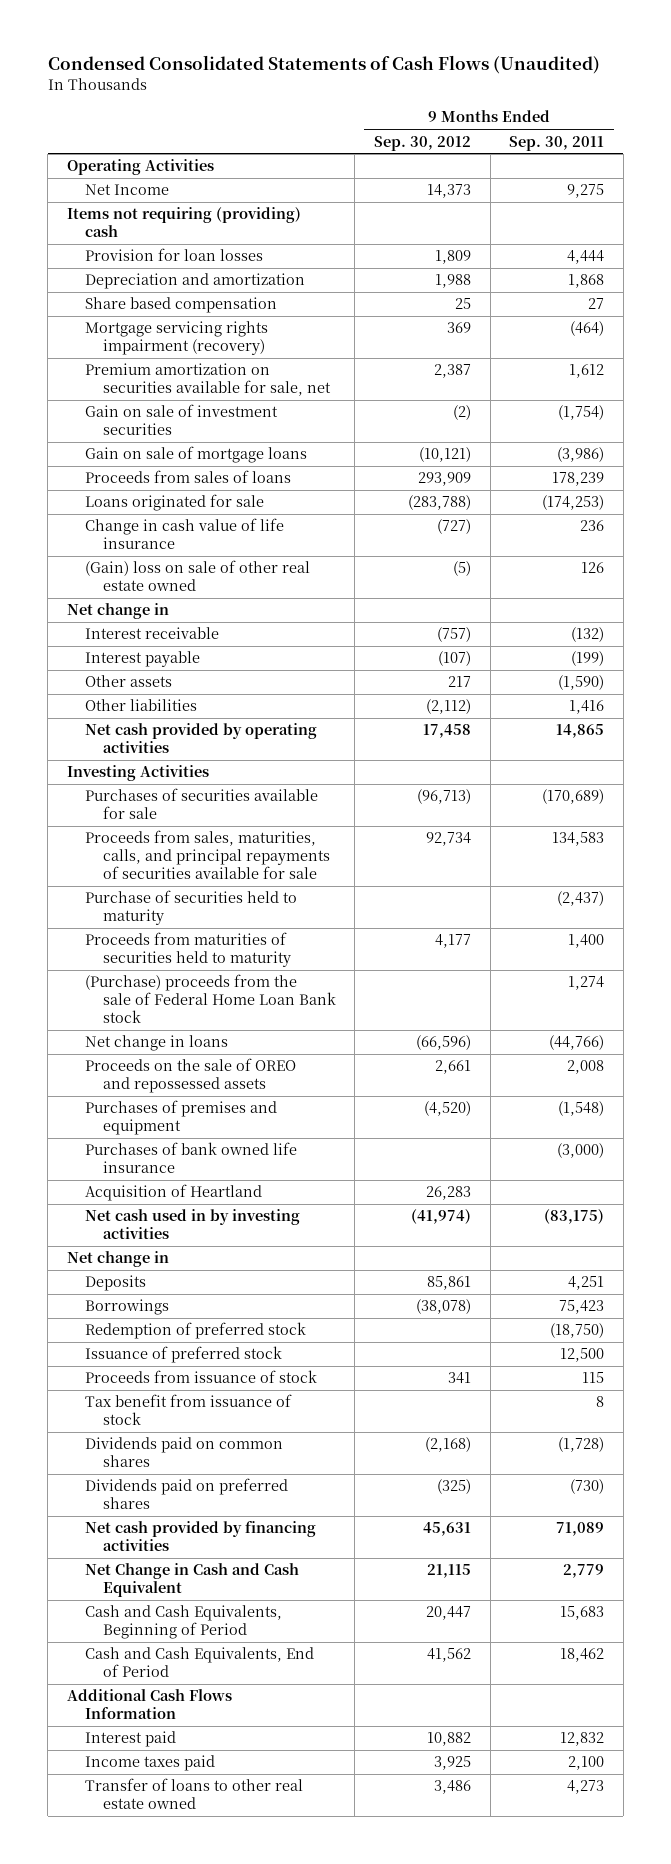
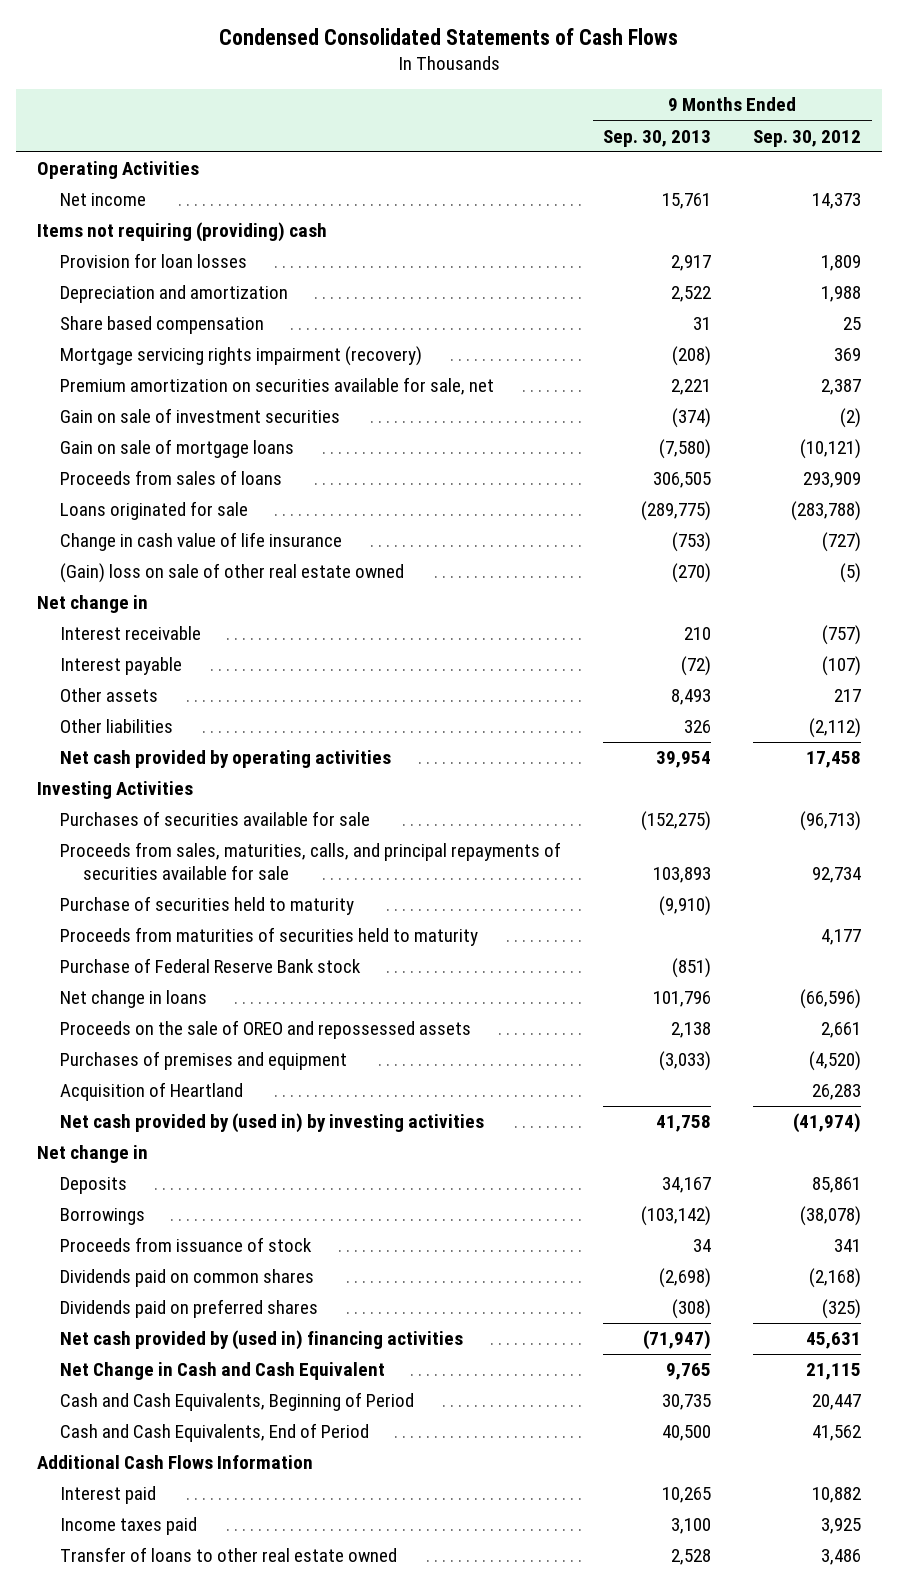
- Condensed Consolidated Statements of Cash Flows (Unaudited)
+ Condensed Consolidated Statements of Cash Flows
- | 9 Months Ended Sep. 30, 2012 | 9 Months Ended Sep. 30, 2011
+ | 9 Months Ended Sep. 30, 2013 | 9 Months Ended Sep. 30, 2012
- Net Income | 14,373 | 9,275
+ Net income | 15,761 | 14,373
- (Purchase) proceeds from the sale of Federal Home Loan Bank stock | | 1,274
+ Purchase of Federal Reserve Bank stock | (851) |
- Purchases of bank owned life insurance | | (3,000)
- Net cash used in by investing activities | (41,974) | (83,175)
+ Net cash provided by (used in) by investing activities | 41,758 | (41,974)
- Redemption of preferred stock | | (18,750)
- Issuance of preferred stock | | 12,500
- Tax benefit from issuance of stock | | 8
- Net cash provided by financing activities | 45,631 | 71,089
+ Net cash provided by (used in) financing activities | (71,947) | 45,631

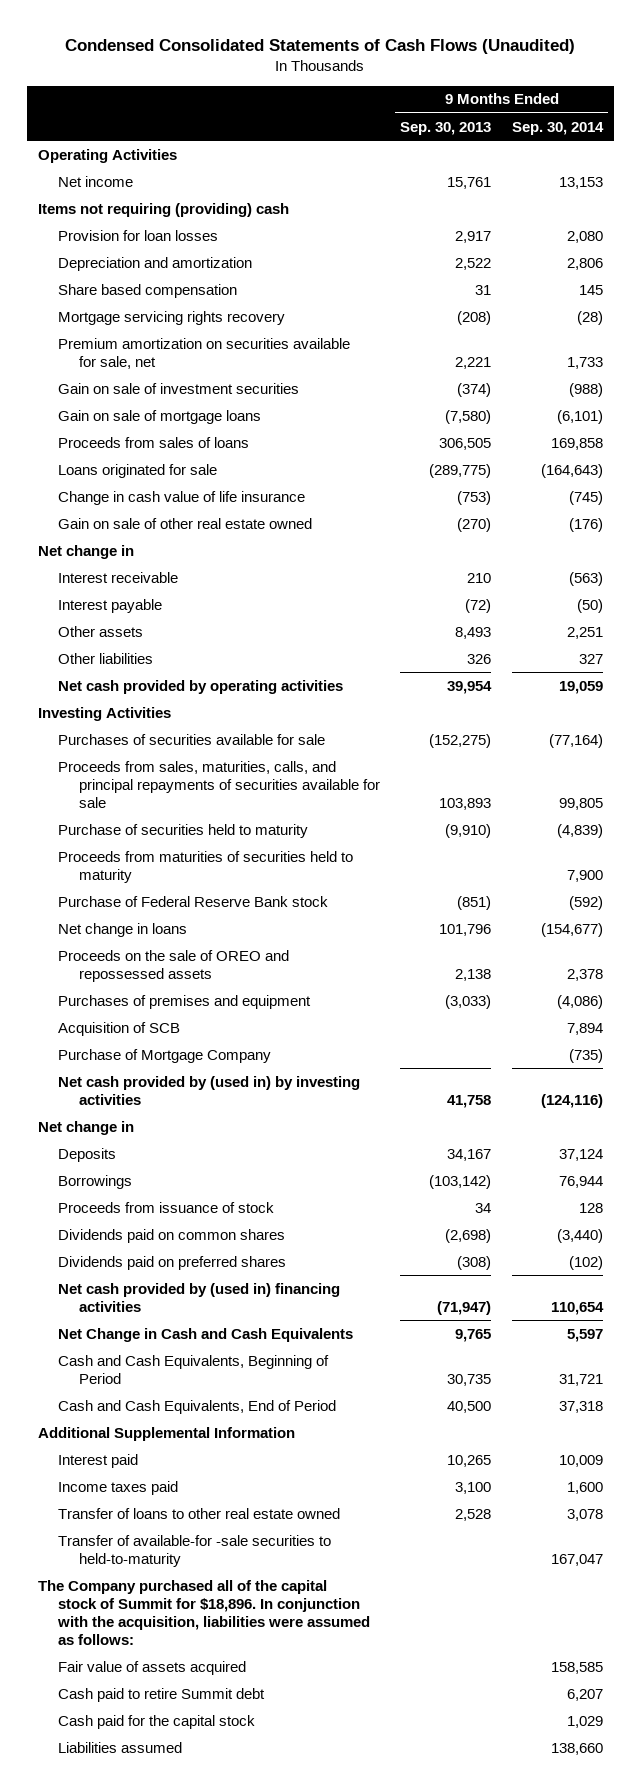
- Condensed Consolidated Statements of Cash Flows
+ Condensed Consolidated Statements of Cash Flows (Unaudited)
- | 9 Months Ended Sep. 30, 2013 | 9 Months Ended Sep. 30, 2012
+ | 9 Months Ended Sep. 30, 2013 | 9 Months Ended Sep. 30, 2014
- Mortgage servicing rights impairment (recovery) | (208) | 369
+ Mortgage servicing rights recovery | (208) | (28)
- (Gain) loss on sale of other real estate owned | (270) | (5)
+ Gain on sale of other real estate owned | (270) | (176)
- Acquisition of Heartland | | 26,283
+ Acquisition of SCB | | 7,894
+ Purchase of Mortgage Company | | (735)
- Net Change in Cash and Cash Equivalent | 9,765 | 21,115
+ Net Change in Cash and Cash Equivalents | 9,765 | 5,597
- Additional Cash Flows Information
+ Additional Supplemental Information
+ Transfer of available-for -sale securities to held-to-maturity | | 167,047
+ The Company purchased all of the capital stock of Summit for $18,896. In conjunction with the acquisition, liabilities were assumed as follows:
+ Fair value of assets acquired | | 158,585
+ Cash paid to retire Summit debt | | 6,207
+ Cash paid for the capital stock | | 1,029
+ Liabilities assumed | | 138,660

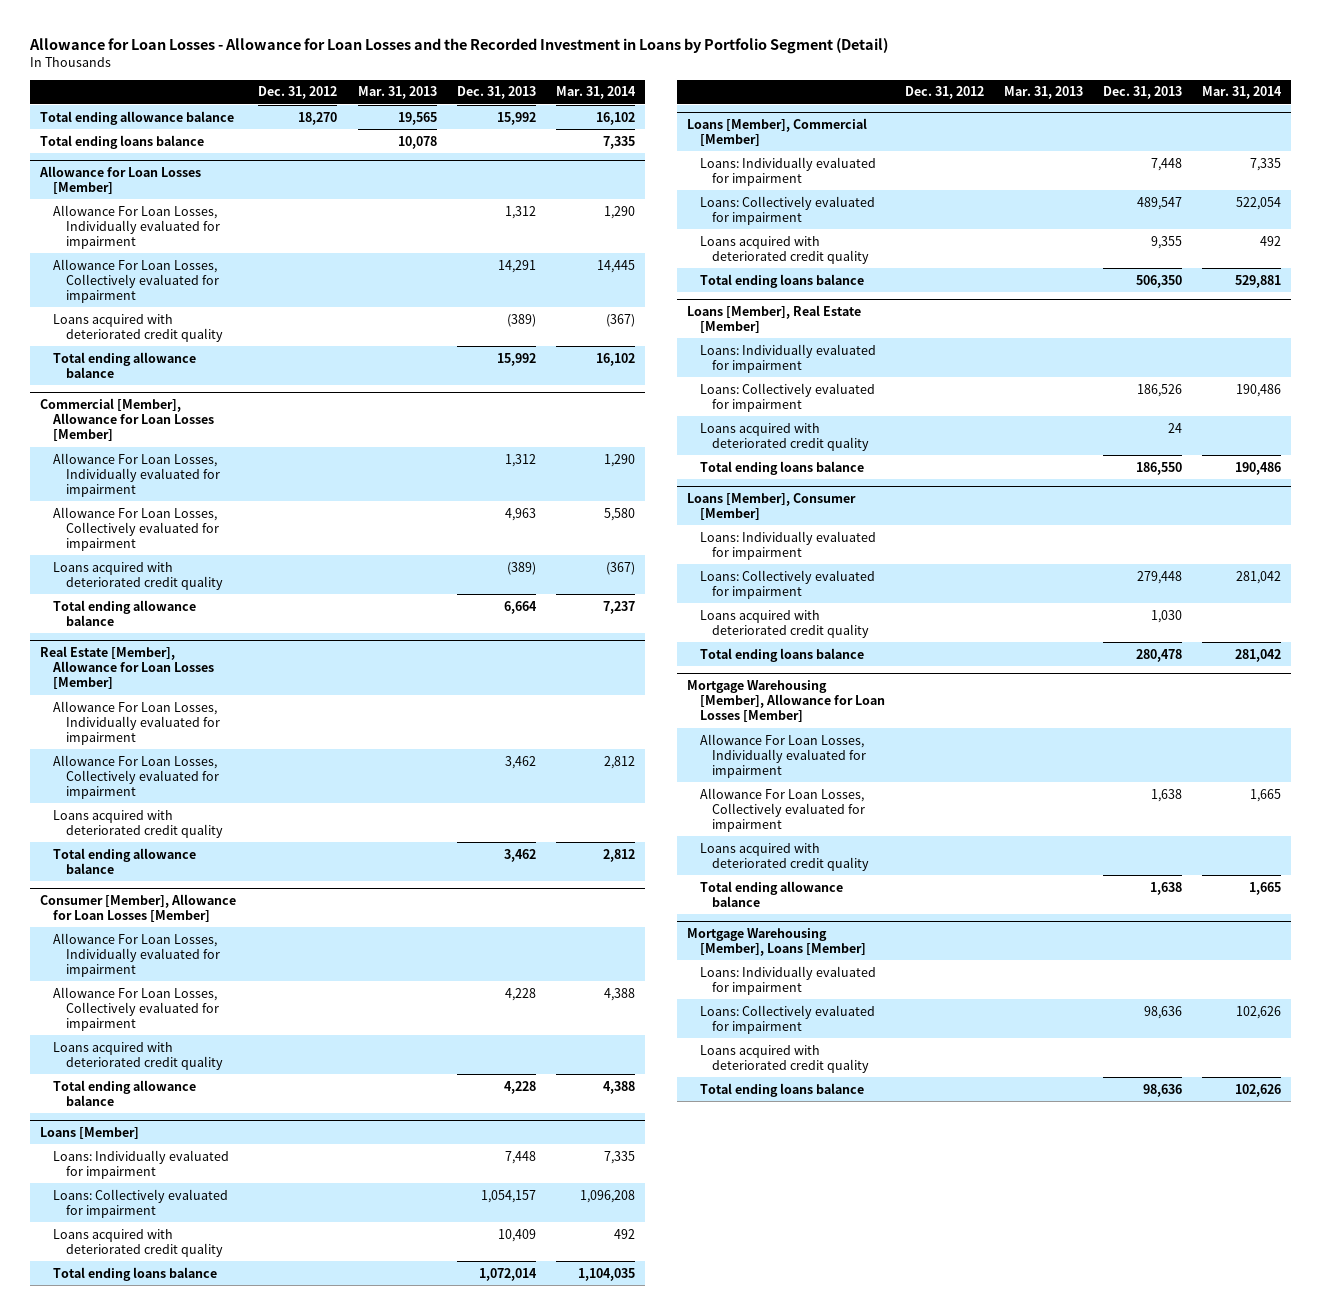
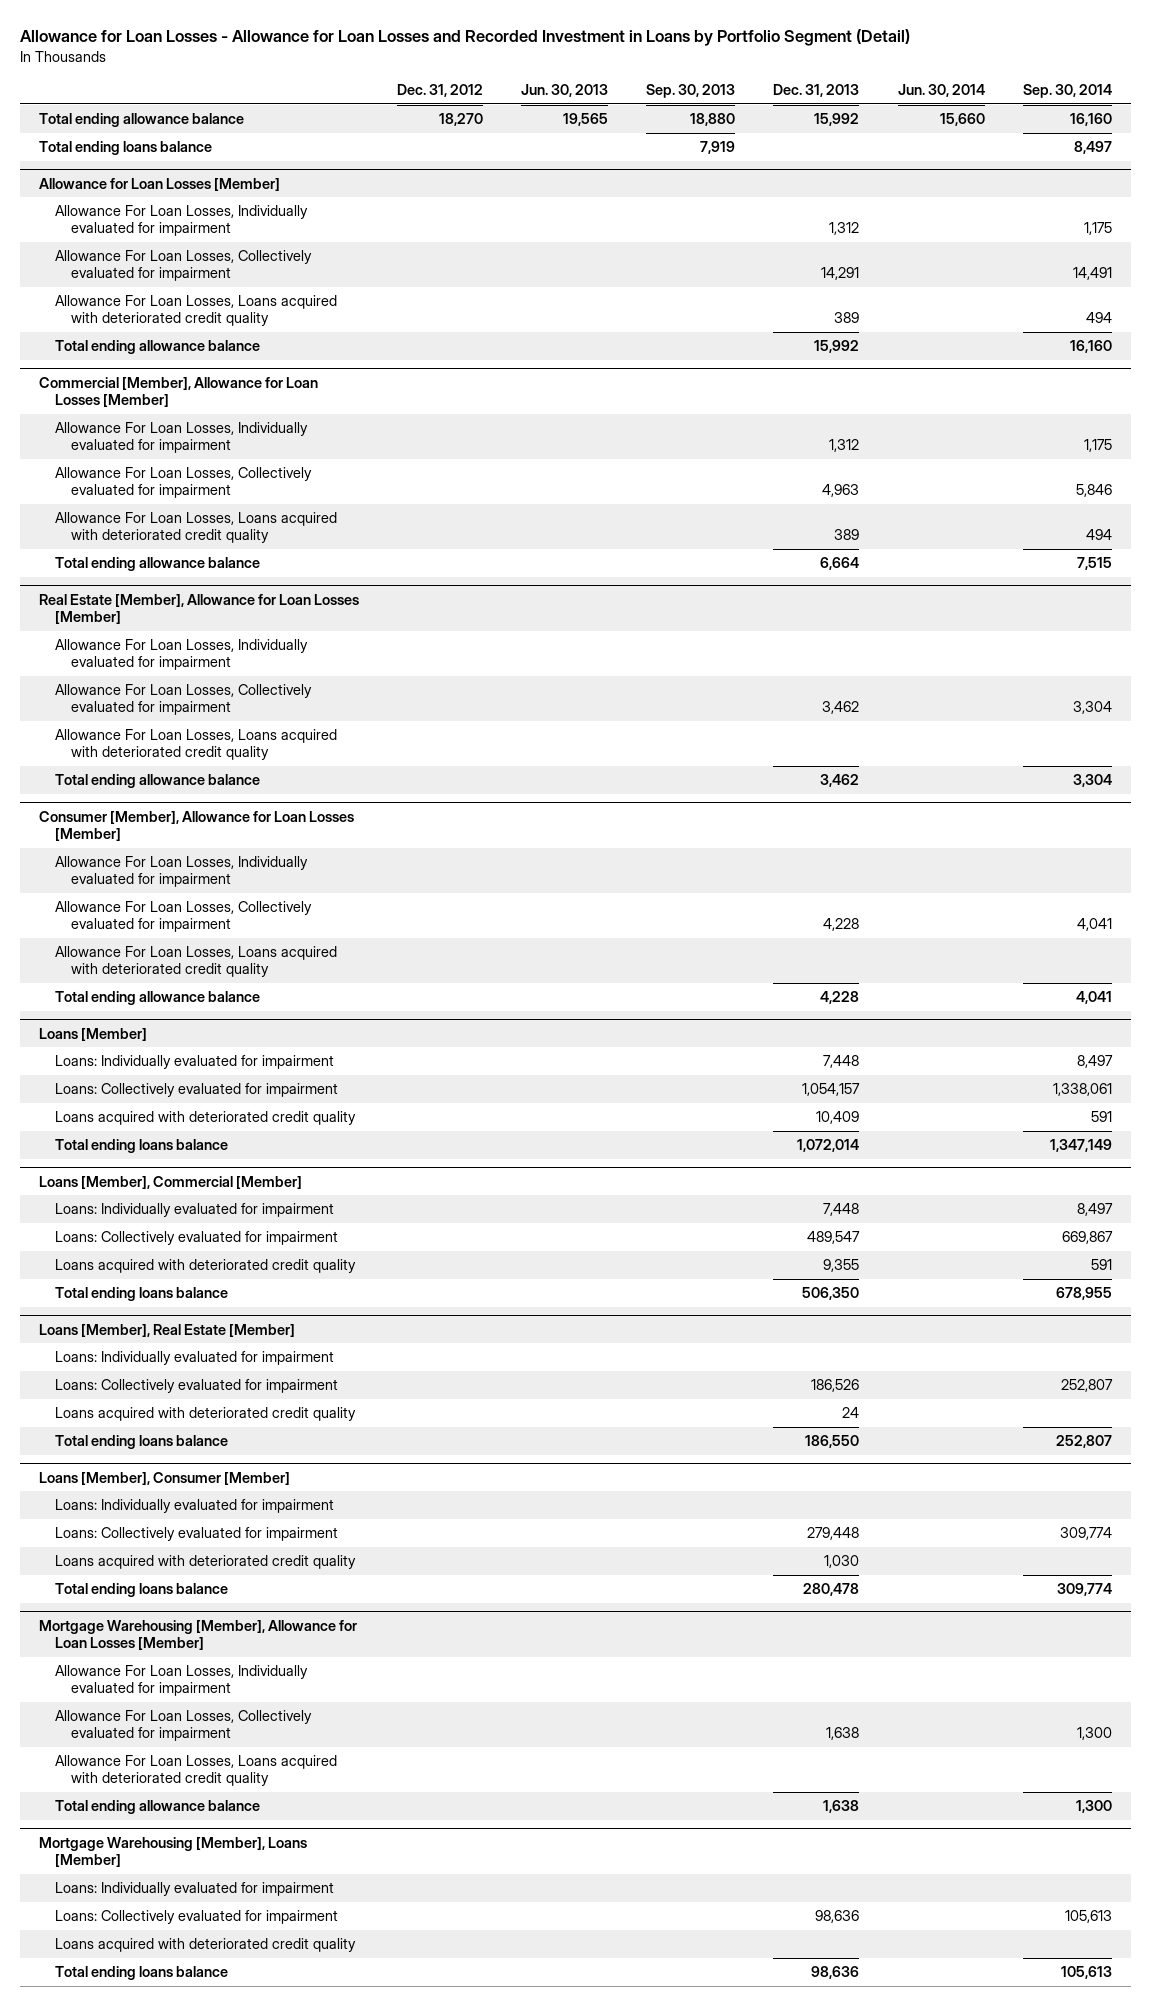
- Allowance for Loan Losses - Allowance for Loan Losses and the Recorded Investment in Loans by Portfolio Segment (Detail)
+ Allowance for Loan Losses - Allowance for Loan Losses and Recorded Investment in Loans by Portfolio Segment (Detail)
- | Dec. 31, 2012 | Mar. 31, 2013 | Dec. 31, 2013 | Mar. 31, 2014
+ | Dec. 31, 2012 | Jun. 30, 2013 | Sep. 30, 2013 | Dec. 31, 2013 | Jun. 30, 2014 | Sep. 30, 2014
@ Allowance for Loan Losses [Member]
- Loans acquired with deteriorated credit quality | | | (389) | (367)
+ Allowance For Loan Losses, Loans acquired with deteriorated credit quality | | | | 389 | | 494
@ Commercial [Member], Allowance for Loan Losses [Member]
- Loans acquired with deteriorated credit quality | | | (389) | (367)
+ Allowance For Loan Losses, Loans acquired with deteriorated credit quality | | | | 389 | | 494
@ Real Estate [Member], Allowance for Loan Losses [Member]
- Loans acquired with deteriorated credit quality
+ Allowance For Loan Losses, Loans acquired with deteriorated credit quality
@ Consumer [Member], Allowance for Loan Losses [Member]
- Loans acquired with deteriorated credit quality
+ Allowance For Loan Losses, Loans acquired with deteriorated credit quality
@ Mortgage Warehousing [Member], Allowance for Loan Losses [Member]
- Loans acquired with deteriorated credit quality
+ Allowance For Loan Losses, Loans acquired with deteriorated credit quality

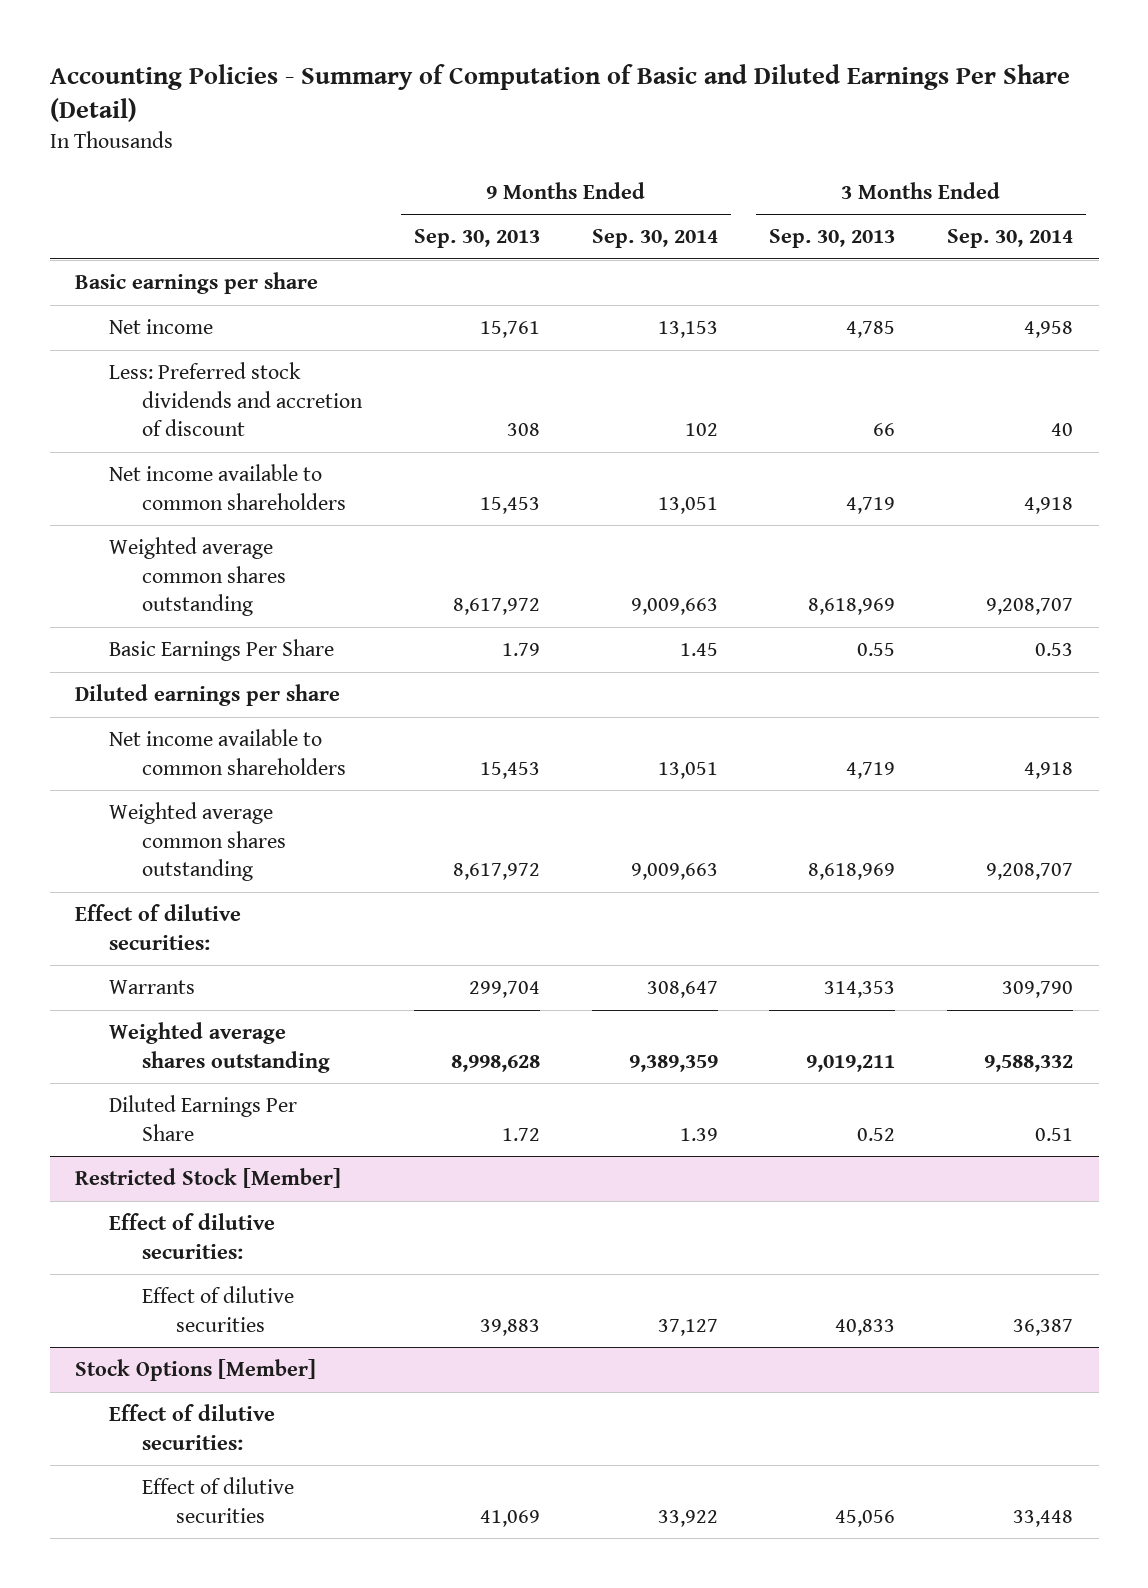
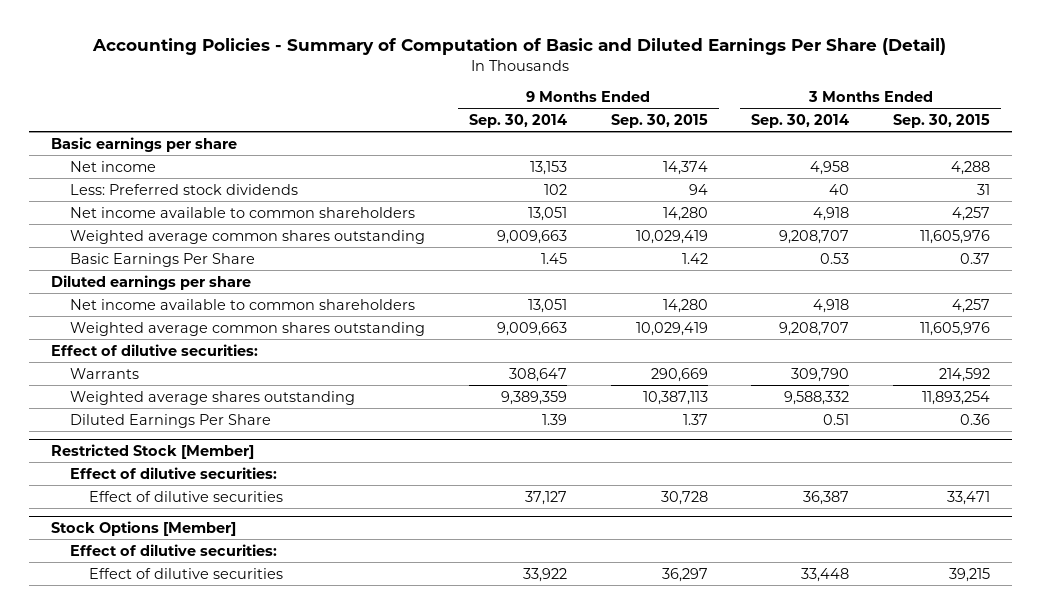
- | 9 Months Ended Sep. 30, 2013 | 9 Months Ended Sep. 30, 2014 | 3 Months Ended Sep. 30, 2013 | 3 Months Ended Sep. 30, 2014
+ | 9 Months Ended Sep. 30, 2014 | 9 Months Ended Sep. 30, 2015 | 3 Months Ended Sep. 30, 2014 | 3 Months Ended Sep. 30, 2015
- Less: Preferred stock dividends and accretion of discount | 308 | 102 | 66 | 40
+ Less: Preferred stock dividends | 102 | 94 | 40 | 31

